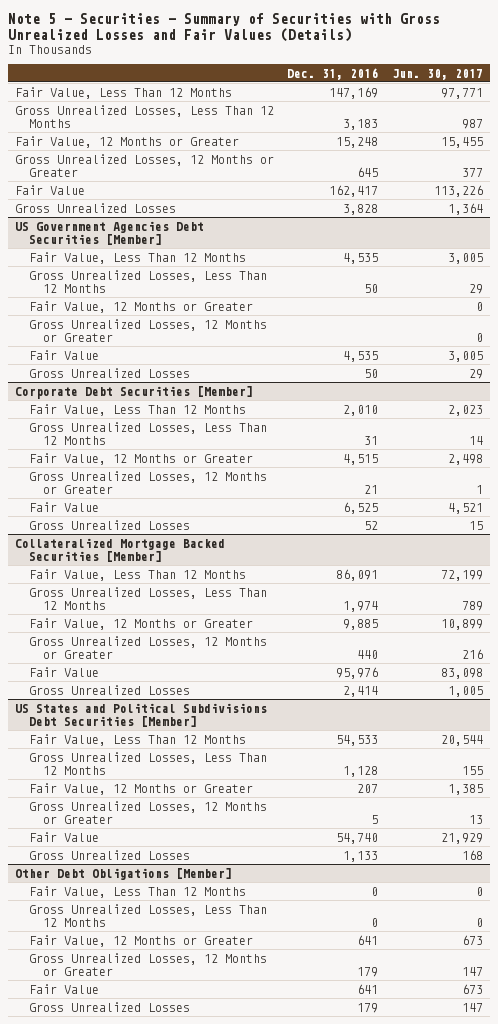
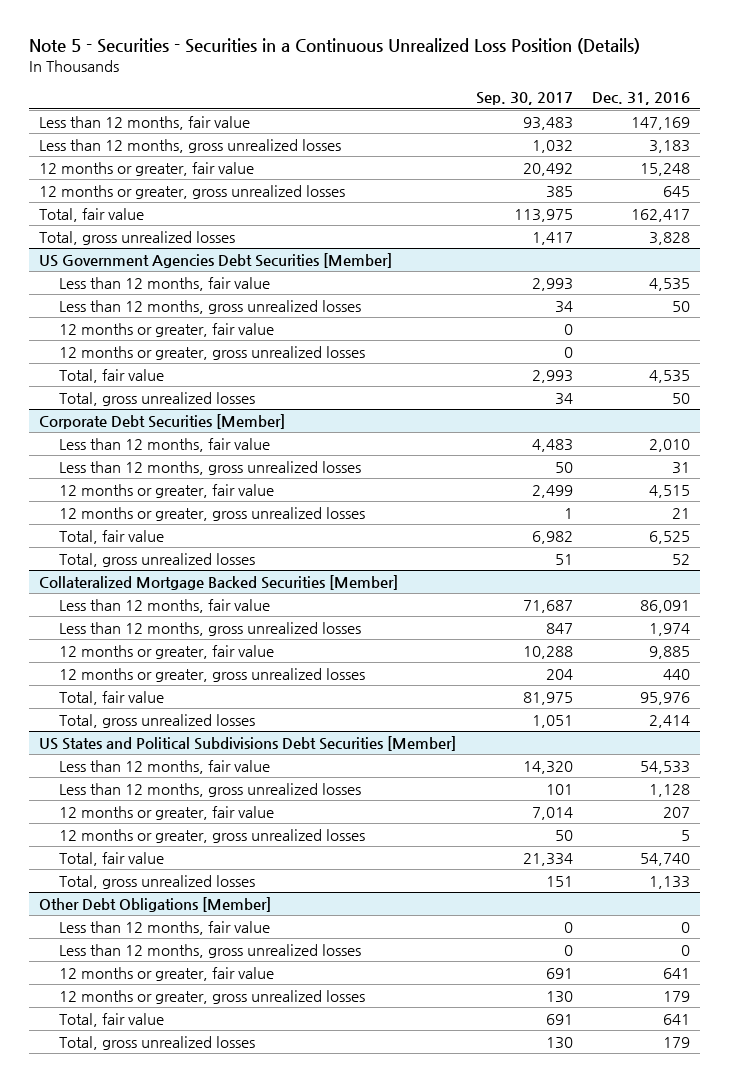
- Note 5 - Securities - Summary of Securities with Gross Unrealized Losses and Fair Values (Details)
+ Note 5 - Securities - Securities in a Continuous Unrealized Loss Position (Details)
- | Dec. 31, 2016 | Jun. 30, 2017
+ | Sep. 30, 2017 | Dec. 31, 2016
- Fair Value, Less Than 12 Months | 147,169 | 97,771
- Gross Unrealized Losses, Less Than 12 Months | 3,183 | 987
- Fair Value, 12 Months or Greater | 15,248 | 15,455
- Gross Unrealized Losses, 12 Months or Greater | 645 | 377
- Fair Value | 162,417 | 113,226
- Gross Unrealized Losses | 3,828 | 1,364
+ Less than 12 months, fair value | 93,483 | 147,169
+ Less than 12 months, gross unrealized losses | 1,032 | 3,183
+ 12 months or greater, fair value | 20,492 | 15,248
+ 12 months or greater, gross unrealized losses | 385 | 645
+ Total, fair value | 113,975 | 162,417
+ Total, gross unrealized losses | 1,417 | 3,828
@ US Government Agencies Debt Securities [Member]
- Fair Value, Less Than 12 Months | 4,535 | 3,005
- Gross Unrealized Losses, Less Than 12 Months | 50 | 29
- Fair Value, 12 Months or Greater | | 0
- Gross Unrealized Losses, 12 Months or Greater | | 0
- Fair Value | 4,535 | 3,005
- Gross Unrealized Losses | 50 | 29
+ Less than 12 months, fair value | 2,993 | 4,535
+ Less than 12 months, gross unrealized losses | 34 | 50
+ 12 months or greater, fair value | 0 |
+ 12 months or greater, gross unrealized losses | 0 |
+ Total, fair value | 2,993 | 4,535
+ Total, gross unrealized losses | 34 | 50
@ Corporate Debt Securities [Member]
- Fair Value, Less Than 12 Months | 2,010 | 2,023
- Gross Unrealized Losses, Less Than 12 Months | 31 | 14
- Fair Value, 12 Months or Greater | 4,515 | 2,498
- Gross Unrealized Losses, 12 Months or Greater | 21 | 1
- Fair Value | 6,525 | 4,521
- Gross Unrealized Losses | 52 | 15
+ Less than 12 months, fair value | 4,483 | 2,010
+ Less than 12 months, gross unrealized losses | 50 | 31
+ 12 months or greater, fair value | 2,499 | 4,515
+ 12 months or greater, gross unrealized losses | 1 | 21
+ Total, fair value | 6,982 | 6,525
+ Total, gross unrealized losses | 51 | 52
@ Collateralized Mortgage Backed Securities [Member]
- Fair Value, Less Than 12 Months | 86,091 | 72,199
- Gross Unrealized Losses, Less Than 12 Months | 1,974 | 789
- Fair Value, 12 Months or Greater | 9,885 | 10,899
- Gross Unrealized Losses, 12 Months or Greater | 440 | 216
- Fair Value | 95,976 | 83,098
- Gross Unrealized Losses | 2,414 | 1,005
+ Less than 12 months, fair value | 71,687 | 86,091
+ Less than 12 months, gross unrealized losses | 847 | 1,974
+ 12 months or greater, fair value | 10,288 | 9,885
+ 12 months or greater, gross unrealized losses | 204 | 440
+ Total, fair value | 81,975 | 95,976
+ Total, gross unrealized losses | 1,051 | 2,414
@ US States and Political Subdivisions Debt Securities [Member]
- Fair Value, Less Than 12 Months | 54,533 | 20,544
- Gross Unrealized Losses, Less Than 12 Months | 1,128 | 155
- Fair Value, 12 Months or Greater | 207 | 1,385
- Gross Unrealized Losses, 12 Months or Greater | 5 | 13
- Fair Value | 54,740 | 21,929
- Gross Unrealized Losses | 1,133 | 168
+ Less than 12 months, fair value | 14,320 | 54,533
+ Less than 12 months, gross unrealized losses | 101 | 1,128
+ 12 months or greater, fair value | 7,014 | 207
+ 12 months or greater, gross unrealized losses | 50 | 5
+ Total, fair value | 21,334 | 54,740
+ Total, gross unrealized losses | 151 | 1,133
@ Other Debt Obligations [Member]
- Fair Value, Less Than 12 Months | 0 | 0
- Gross Unrealized Losses, Less Than 12 Months | 0 | 0
- Fair Value, 12 Months or Greater | 641 | 673
- Gross Unrealized Losses, 12 Months or Greater | 179 | 147
- Fair Value | 641 | 673
- Gross Unrealized Losses | 179 | 147
+ Less than 12 months, fair value | 0 | 0
+ Less than 12 months, gross unrealized losses | 0 | 0
+ 12 months or greater, fair value | 691 | 641
+ 12 months or greater, gross unrealized losses | 130 | 179
+ Total, fair value | 691 | 641
+ Total, gross unrealized losses | 130 | 179

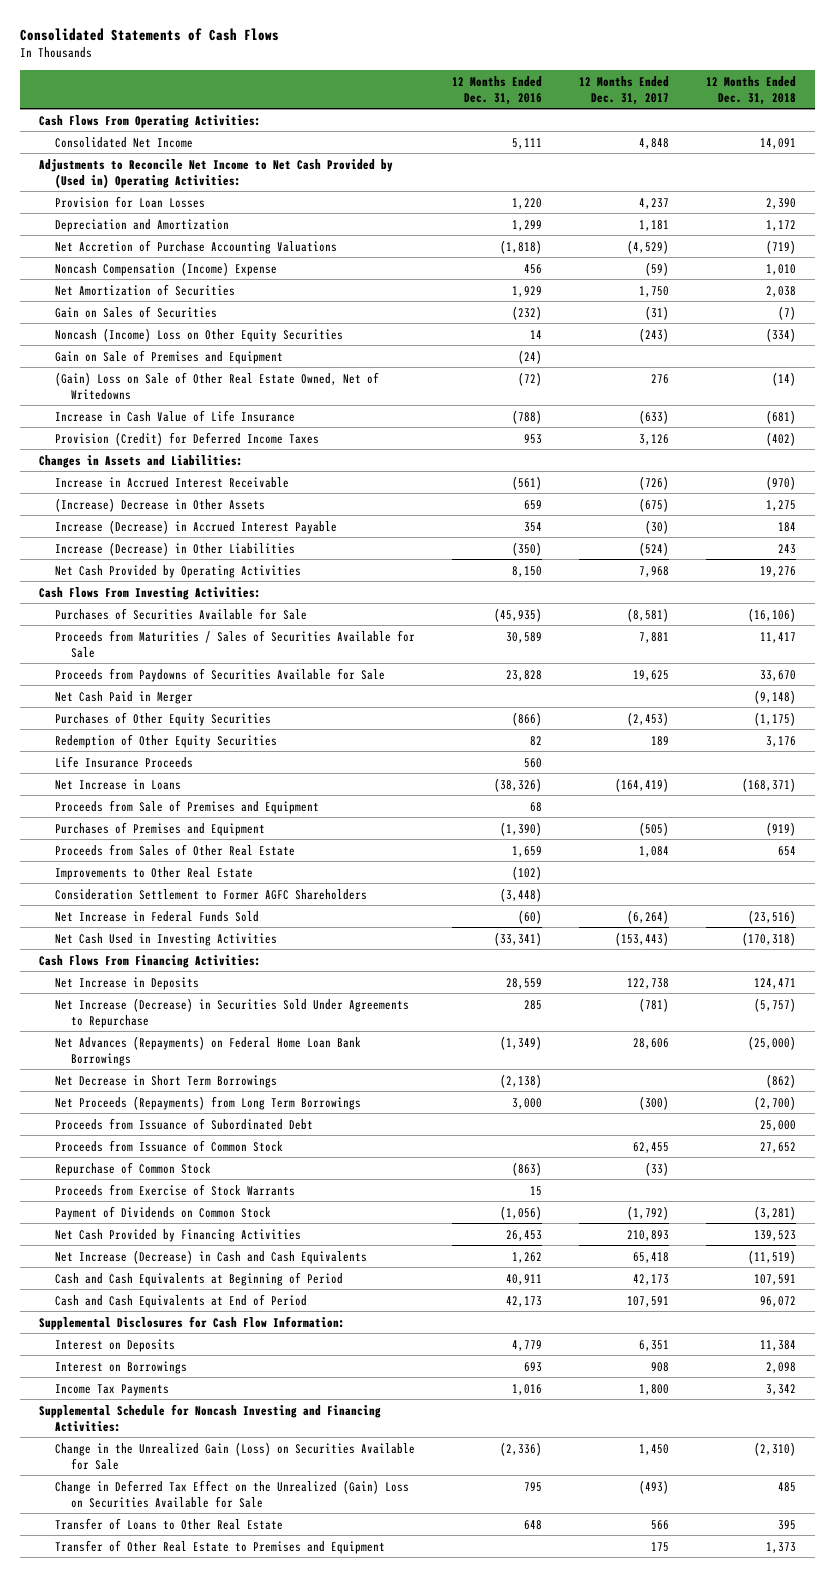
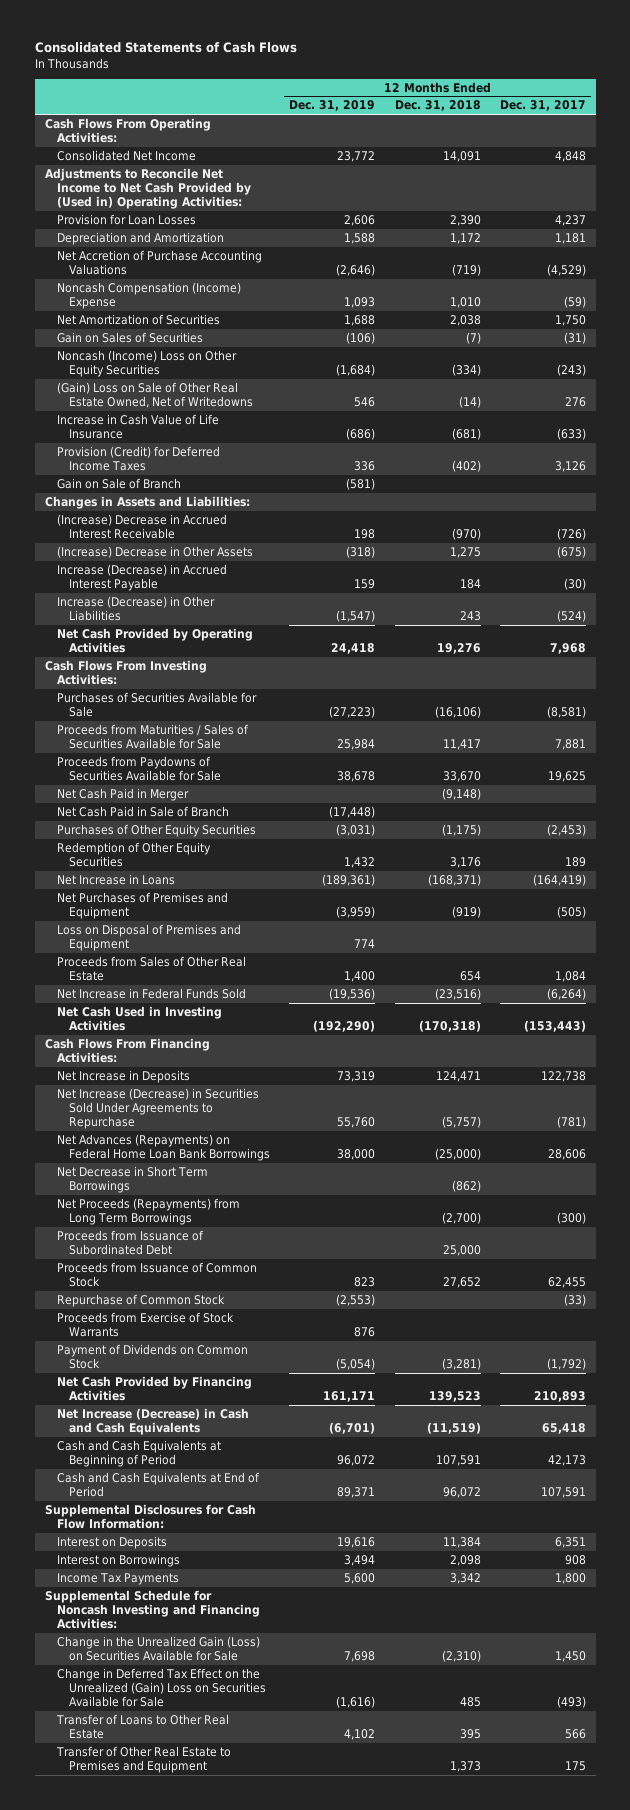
- | 12 Months Ended Dec. 31, 2016 | 12 Months Ended Dec. 31, 2017 | 12 Months Ended Dec. 31, 2018
+ | 12 Months Ended Dec. 31, 2019 | 12 Months Ended Dec. 31, 2018 | 12 Months Ended Dec. 31, 2017
- Gain on Sale of Premises and Equipment | (24) | |
+ Gain on Sale of Branch | (581) | |
- Increase in Accrued Interest Receivable | (561) | (726) | (970)
+ (Increase) Decrease in Accrued Interest Receivable | 198 | (970) | (726)
+ Net Cash Paid in Sale of Branch | (17,448) | |
- Life Insurance Proceeds | 560 | |
- Proceeds from Sale of Premises and Equipment | 68 | |
- Purchases of Premises and Equipment | (1,390) | (505) | (919)
+ Net Purchases of Premises and Equipment | (3,959) | (919) | (505)
+ Loss on Disposal of Premises and Equipment | 774 | |
- Improvements to Other Real Estate | (102) | |
- Consideration Settlement to Former AGFC Shareholders | (3,448) | |

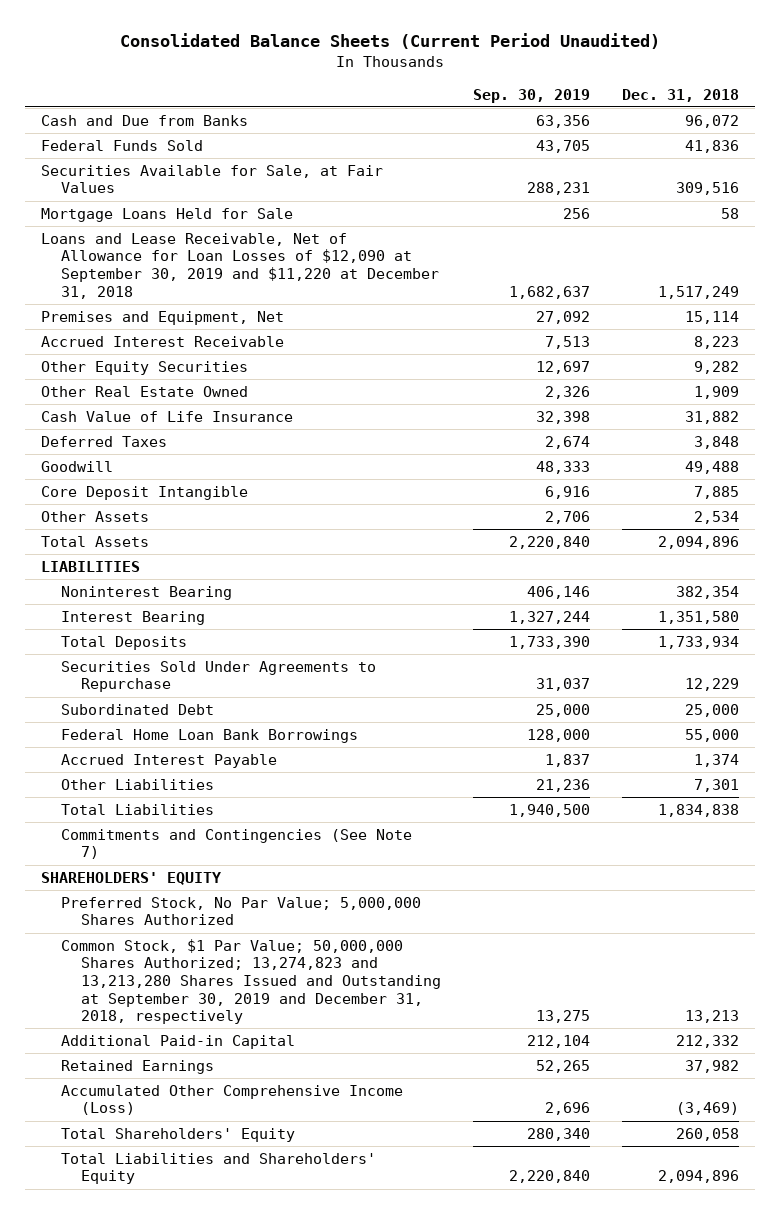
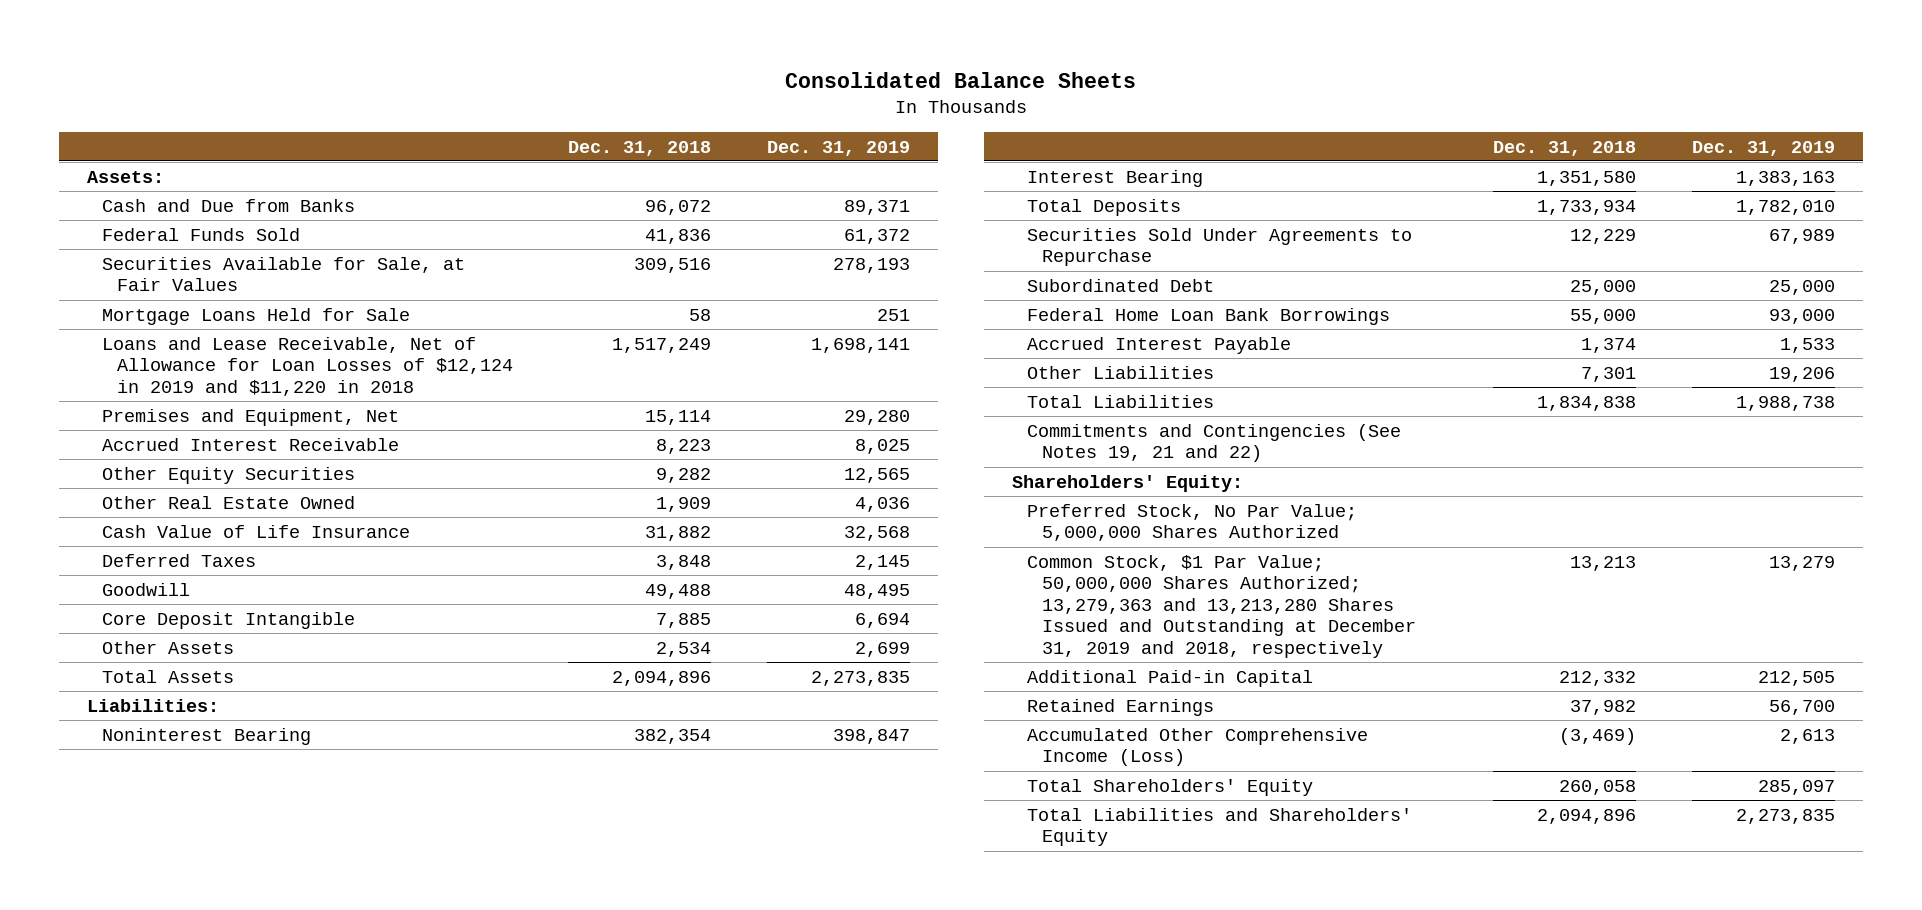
- Consolidated Balance Sheets (Current Period Unaudited)
+ Consolidated Balance Sheets
- | Sep. 30, 2019 | Dec. 31, 2018
+ | Dec. 31, 2018 | Dec. 31, 2019
+ Assets:
- Loans and Lease Receivable, Net of Allowance for Loan Losses of $12,090 at September 30, 2019 and $11,220 at December 31, 2018 | 1,682,637 | 1,517,249
+ Loans and Lease Receivable, Net of Allowance for Loan Losses of $12,124 in 2019 and $11,220 in 2018 | 1,517,249 | 1,698,141
- LIABILITIES
+ Liabilities:
- Commitments and Contingencies (See Note 7)
- SHAREHOLDERS' EQUITY
+ Commitments and Contingencies (See Notes 19, 21 and 22)
+ Shareholders' Equity:
- Common Stock, $1 Par Value; 50,000,000 Shares Authorized; 13,274,823 and 13,213,280 Shares Issued and Outstanding at September 30, 2019 and December 31, 2018, respectively | 13,275 | 13,213
+ Common Stock, $1 Par Value; 50,000,000 Shares Authorized; 13,279,363 and 13,213,280 Shares Issued and Outstanding at December 31, 2019 and 2018, respectively | 13,213 | 13,279

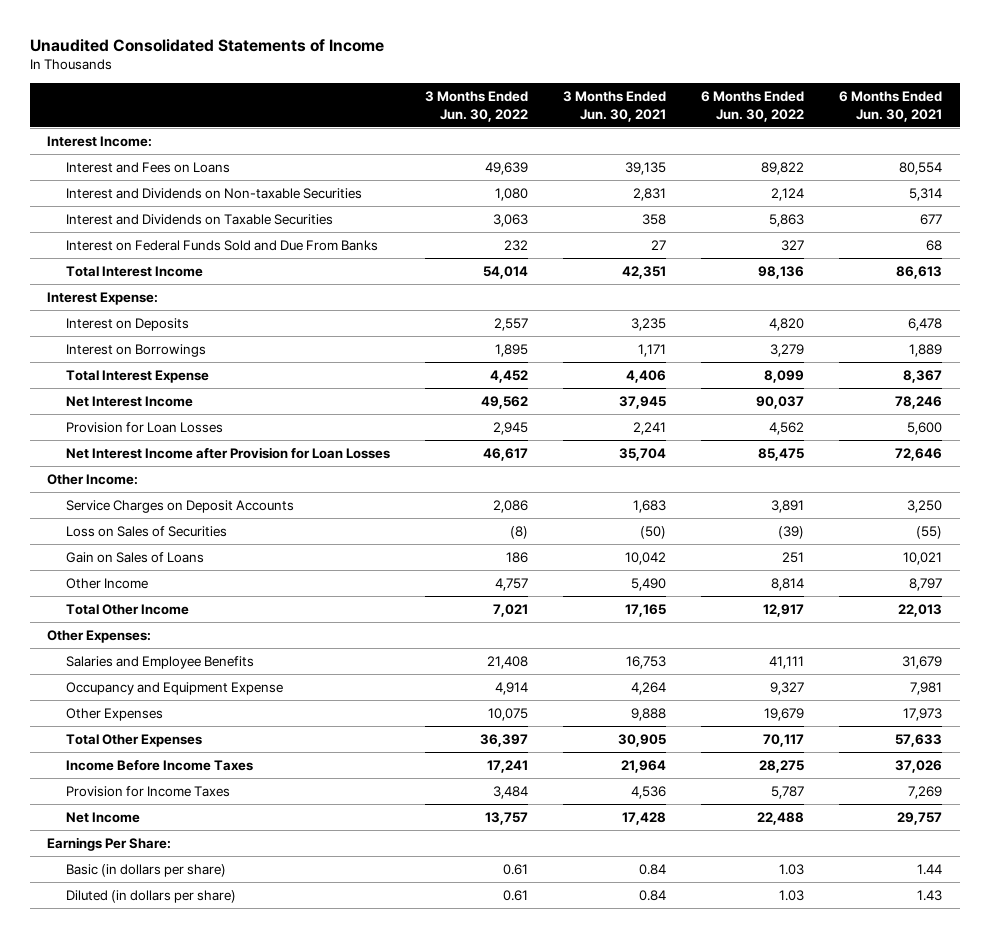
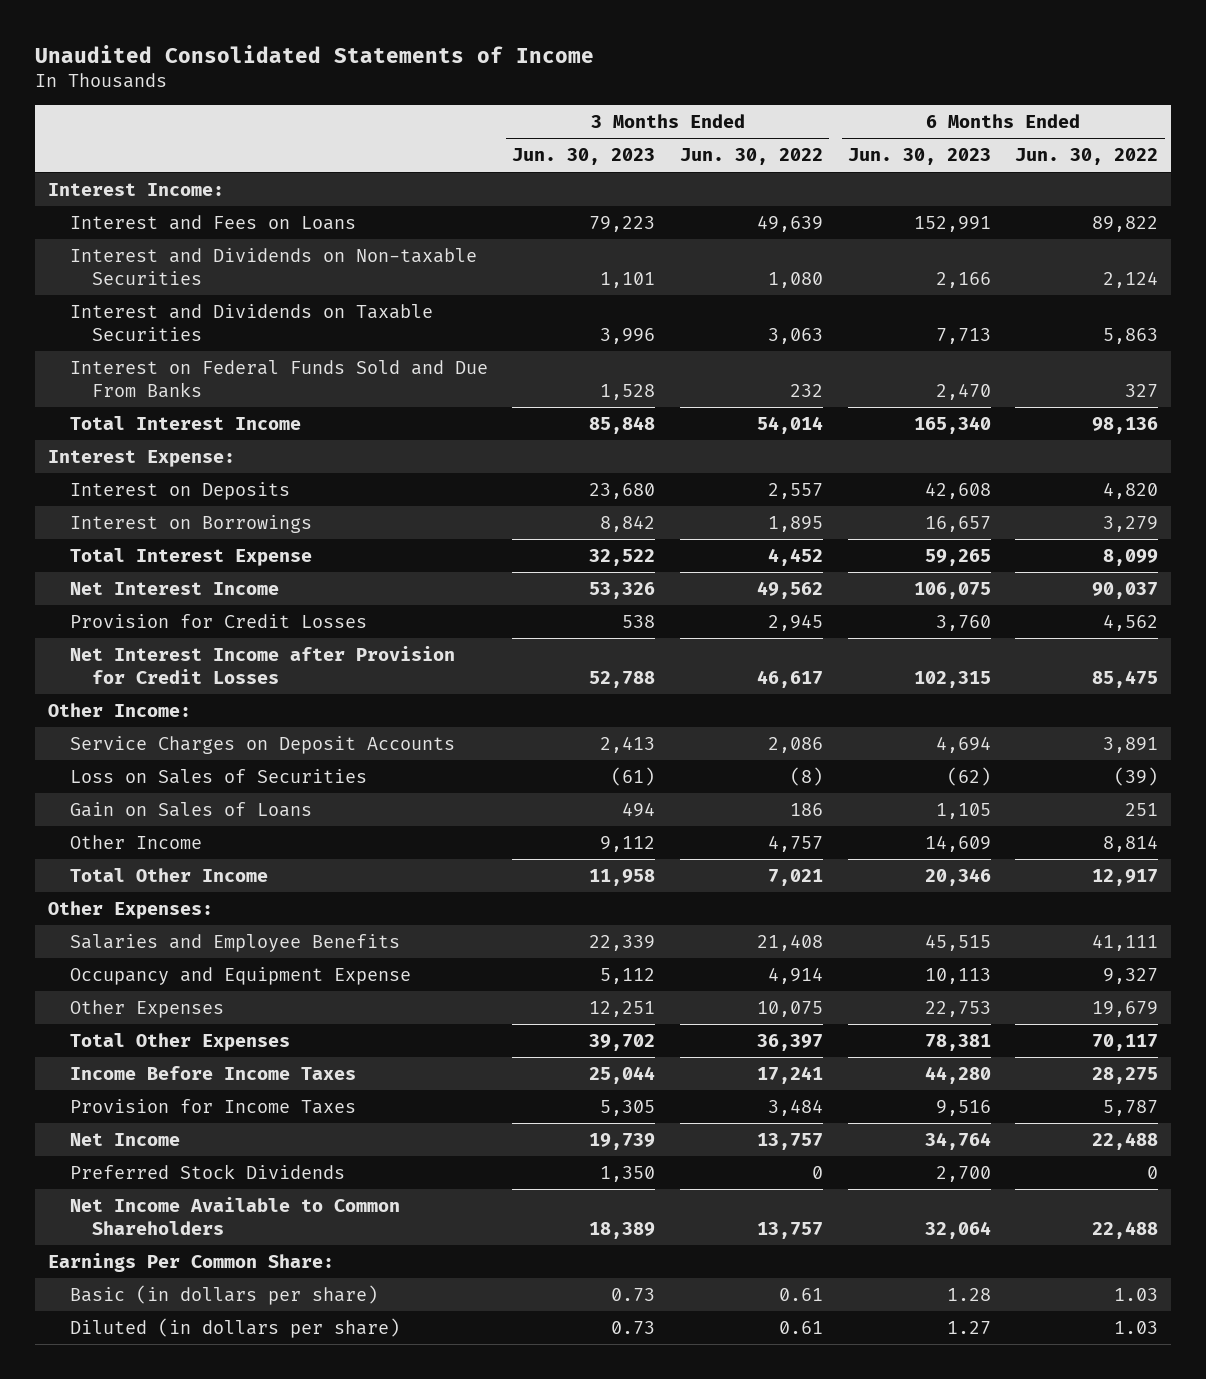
- | 3 Months Ended Jun. 30, 2022 | 3 Months Ended Jun. 30, 2021 | 6 Months Ended Jun. 30, 2022 | 6 Months Ended Jun. 30, 2021
+ | 3 Months Ended Jun. 30, 2023 | 3 Months Ended Jun. 30, 2022 | 6 Months Ended Jun. 30, 2023 | 6 Months Ended Jun. 30, 2022
- Provision for Loan Losses | 2,945 | 2,241 | 4,562 | 5,600
- Net Interest Income after Provision for Loan Losses | 46,617 | 35,704 | 85,475 | 72,646
+ Provision for Credit Losses | 538 | 2,945 | 3,760 | 4,562
+ Net Interest Income after Provision for Credit Losses | 52,788 | 46,617 | 102,315 | 85,475
- Earnings Per Share:
+ Preferred Stock Dividends | 1,350 | 0 | 2,700 | 0
+ Net Income Available to Common Shareholders | 18,389 | 13,757 | 32,064 | 22,488
+ Earnings Per Common Share:

